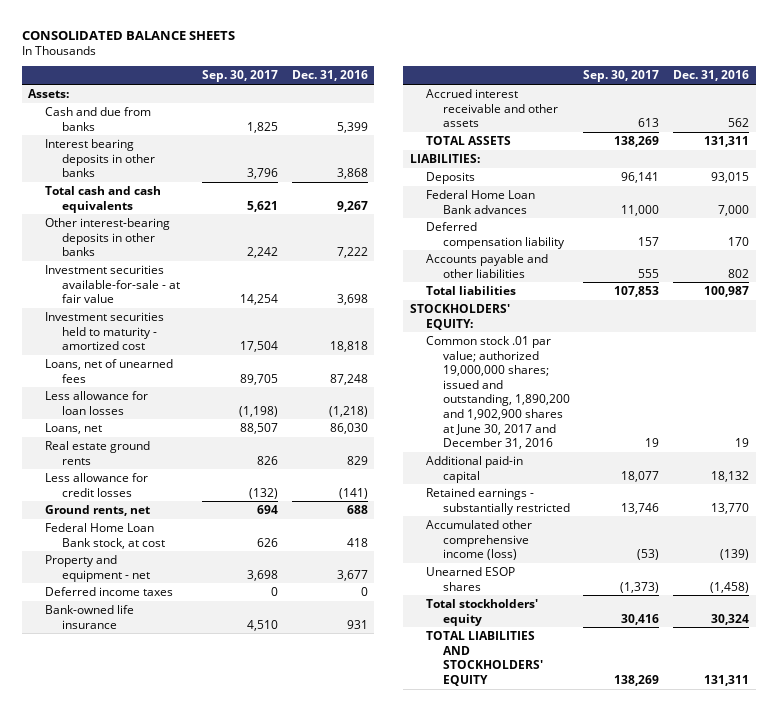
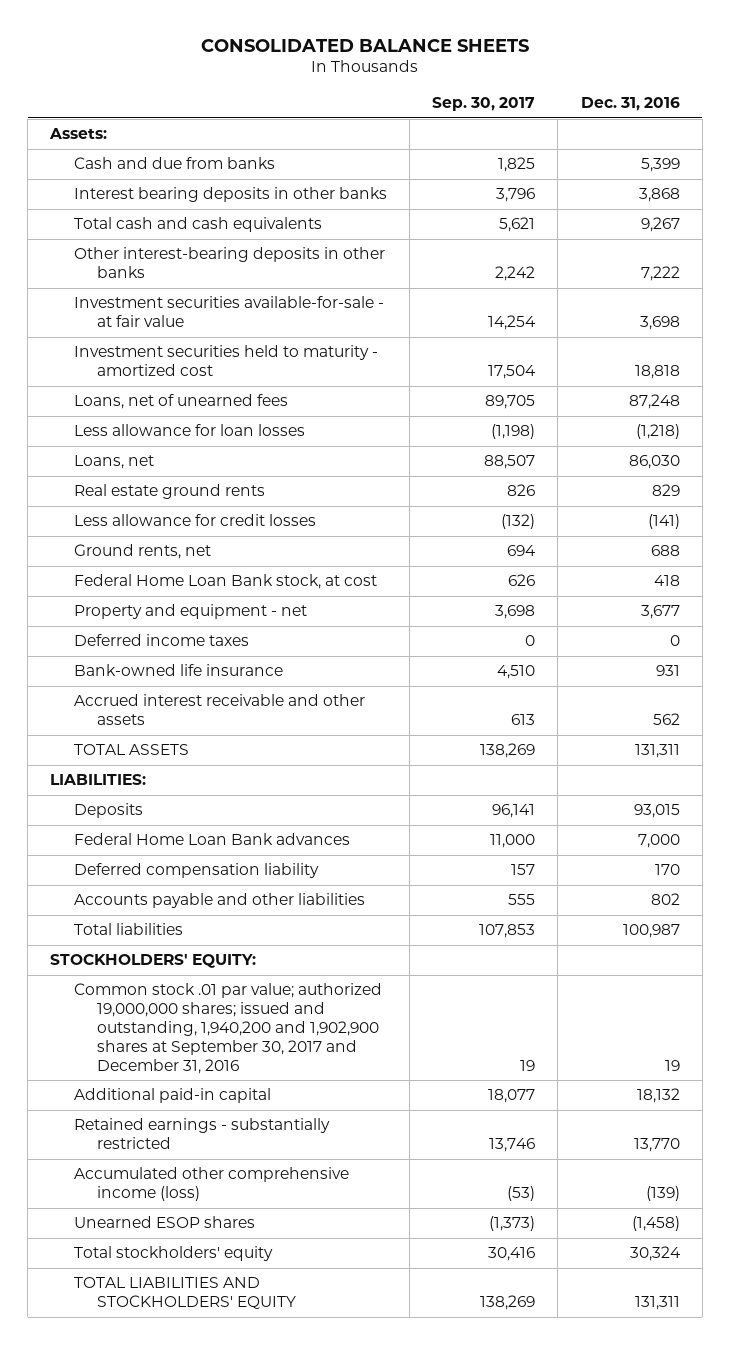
- Common stock .01 par value; authorized 19,000,000 shares; issued and outstanding, 1,890,200 and 1,902,900 shares at June 30, 2017 and December 31, 2016 | 19 | 19
+ Common stock .01 par value; authorized 19,000,000 shares; issued and outstanding, 1,940,200 and 1,902,900 shares at September 30, 2017 and December 31, 2016 | 19 | 19

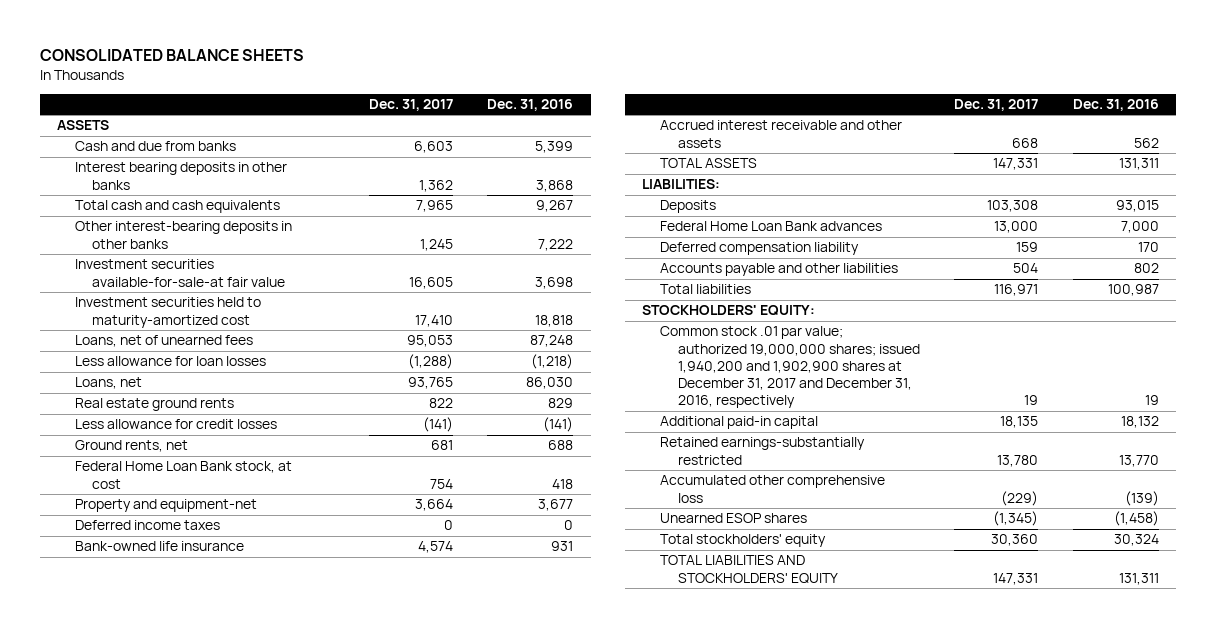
- | Sep. 30, 2017 | Dec. 31, 2016
+ | Dec. 31, 2017 | Dec. 31, 2016
- Assets:
+ ASSETS
- Investment securities available-for-sale - at fair value | 14,254 | 3,698
- Investment securities held to maturity - amortized cost | 17,504 | 18,818
+ Investment securities available-for-sale-at fair value | 16,605 | 3,698
+ Investment securities held to maturity-amortized cost | 17,410 | 18,818
- Property and equipment - net | 3,698 | 3,677
+ Property and equipment-net | 3,664 | 3,677
- Common stock .01 par value; authorized 19,000,000 shares; issued and outstanding, 1,940,200 and 1,902,900 shares at September 30, 2017 and December 31, 2016 | 19 | 19
+ Common stock .01 par value; authorized 19,000,000 shares; issued 1,940,200 and 1,902,900 shares at December 31, 2017 and December 31, 2016, respectively | 19 | 19
- Retained earnings - substantially restricted | 13,746 | 13,770
- Accumulated other comprehensive income (loss) | (53) | (139)
+ Retained earnings-substantially restricted | 13,780 | 13,770
+ Accumulated other comprehensive loss | (229) | (139)

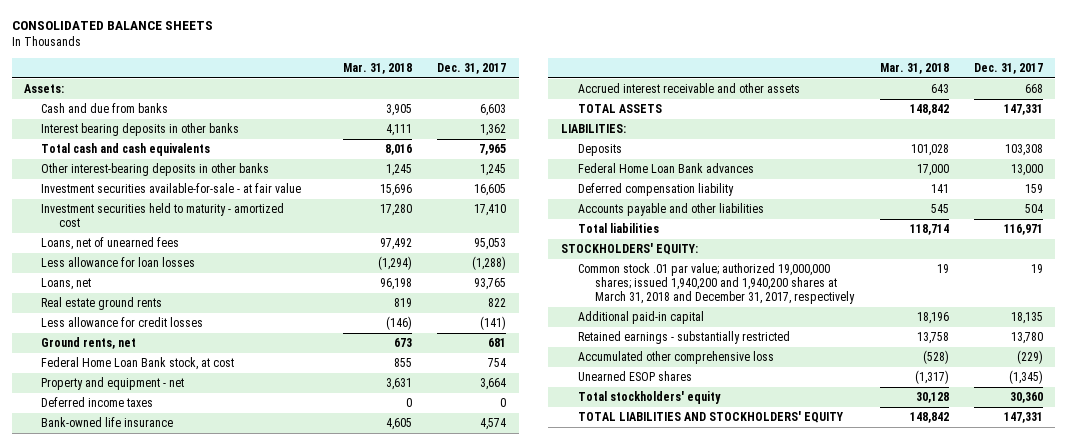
- | Dec. 31, 2017 | Dec. 31, 2016
+ | Mar. 31, 2018 | Dec. 31, 2017
- ASSETS
+ Assets:
- Investment securities available-for-sale-at fair value | 16,605 | 3,698
- Investment securities held to maturity-amortized cost | 17,410 | 18,818
+ Investment securities available-for-sale - at fair value | 15,696 | 16,605
+ Investment securities held to maturity - amortized cost | 17,280 | 17,410
- Property and equipment-net | 3,664 | 3,677
+ Property and equipment - net | 3,631 | 3,664
- Common stock .01 par value; authorized 19,000,000 shares; issued 1,940,200 and 1,902,900 shares at December 31, 2017 and December 31, 2016, respectively | 19 | 19
+ Common stock .01 par value; authorized 19,000,000 shares; issued 1,940,200 and 1,940,200 shares at March 31, 2018 and December 31, 2017, respectively | 19 | 19
- Retained earnings-substantially restricted | 13,780 | 13,770
+ Retained earnings - substantially restricted | 13,758 | 13,780

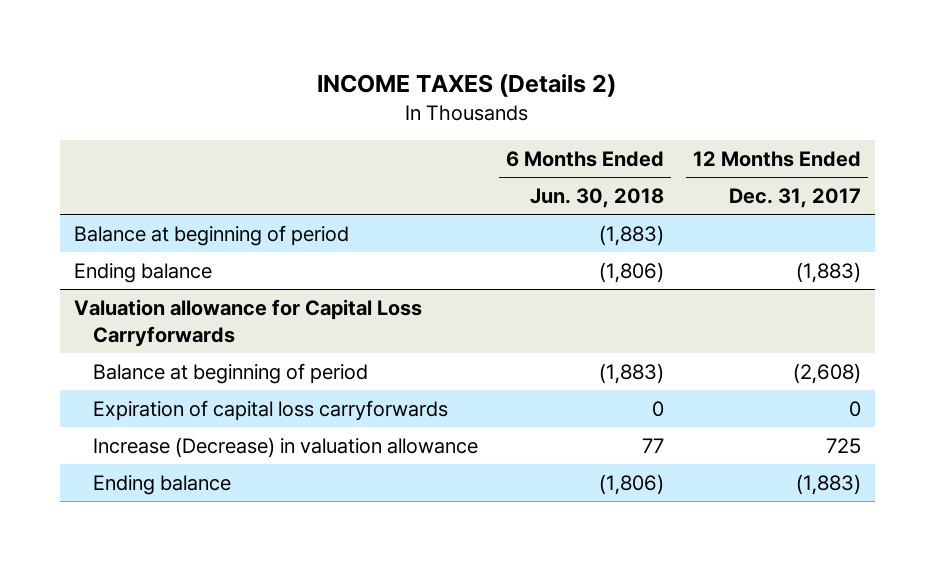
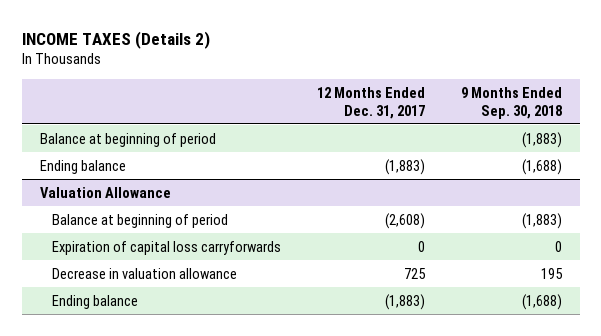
- | 6 Months Ended Jun. 30, 2018 | 12 Months Ended Dec. 31, 2017
+ | 12 Months Ended Dec. 31, 2017 | 9 Months Ended Sep. 30, 2018
- Valuation allowance for Capital Loss Carryforwards
+ Valuation Allowance
- Increase (Decrease) in valuation allowance | 77 | 725
+ Decrease in valuation allowance | 725 | 195

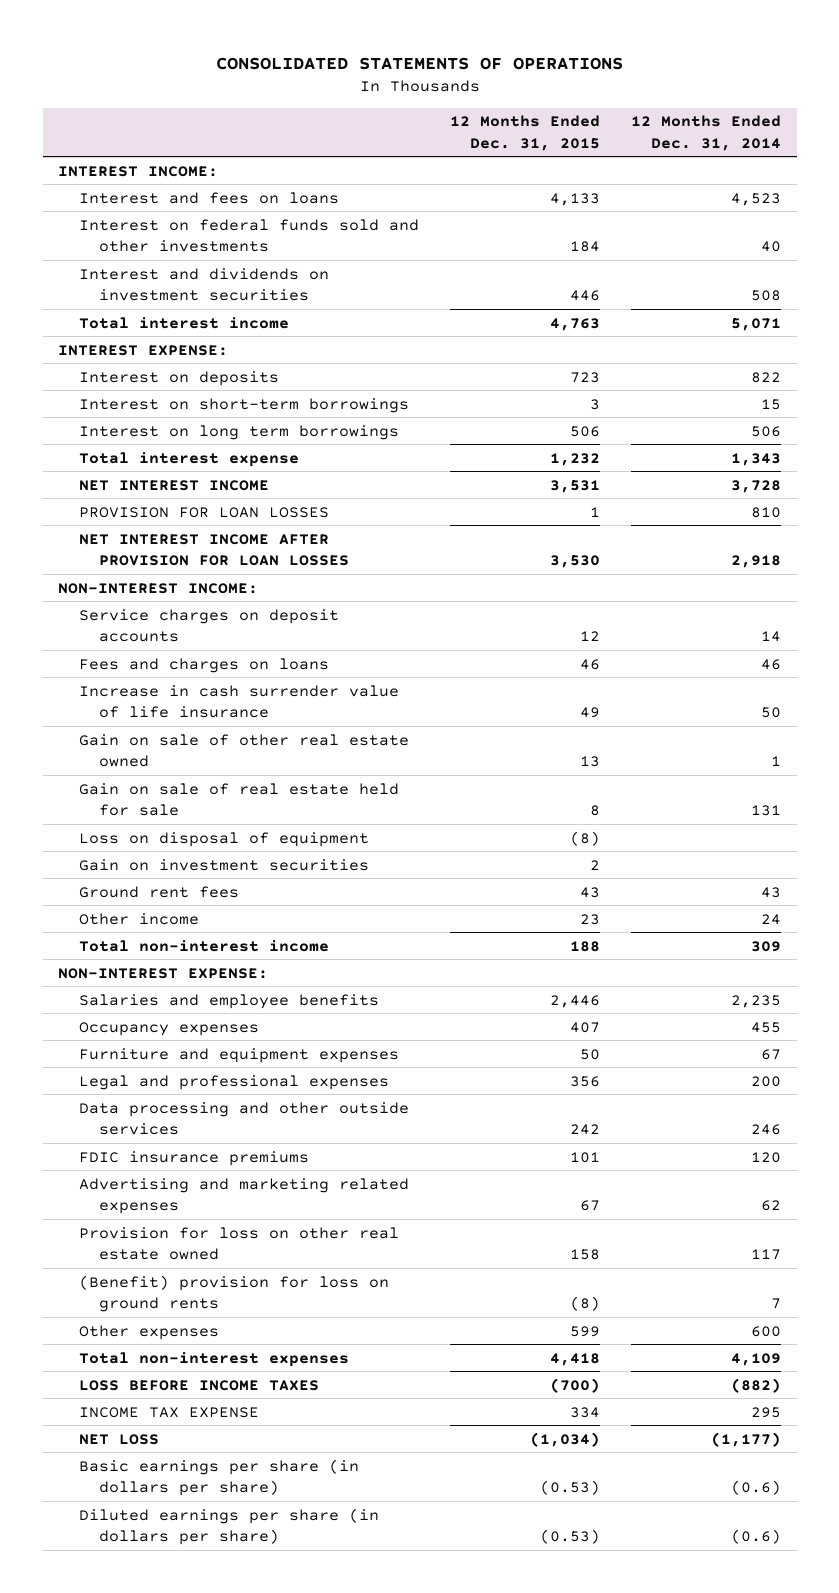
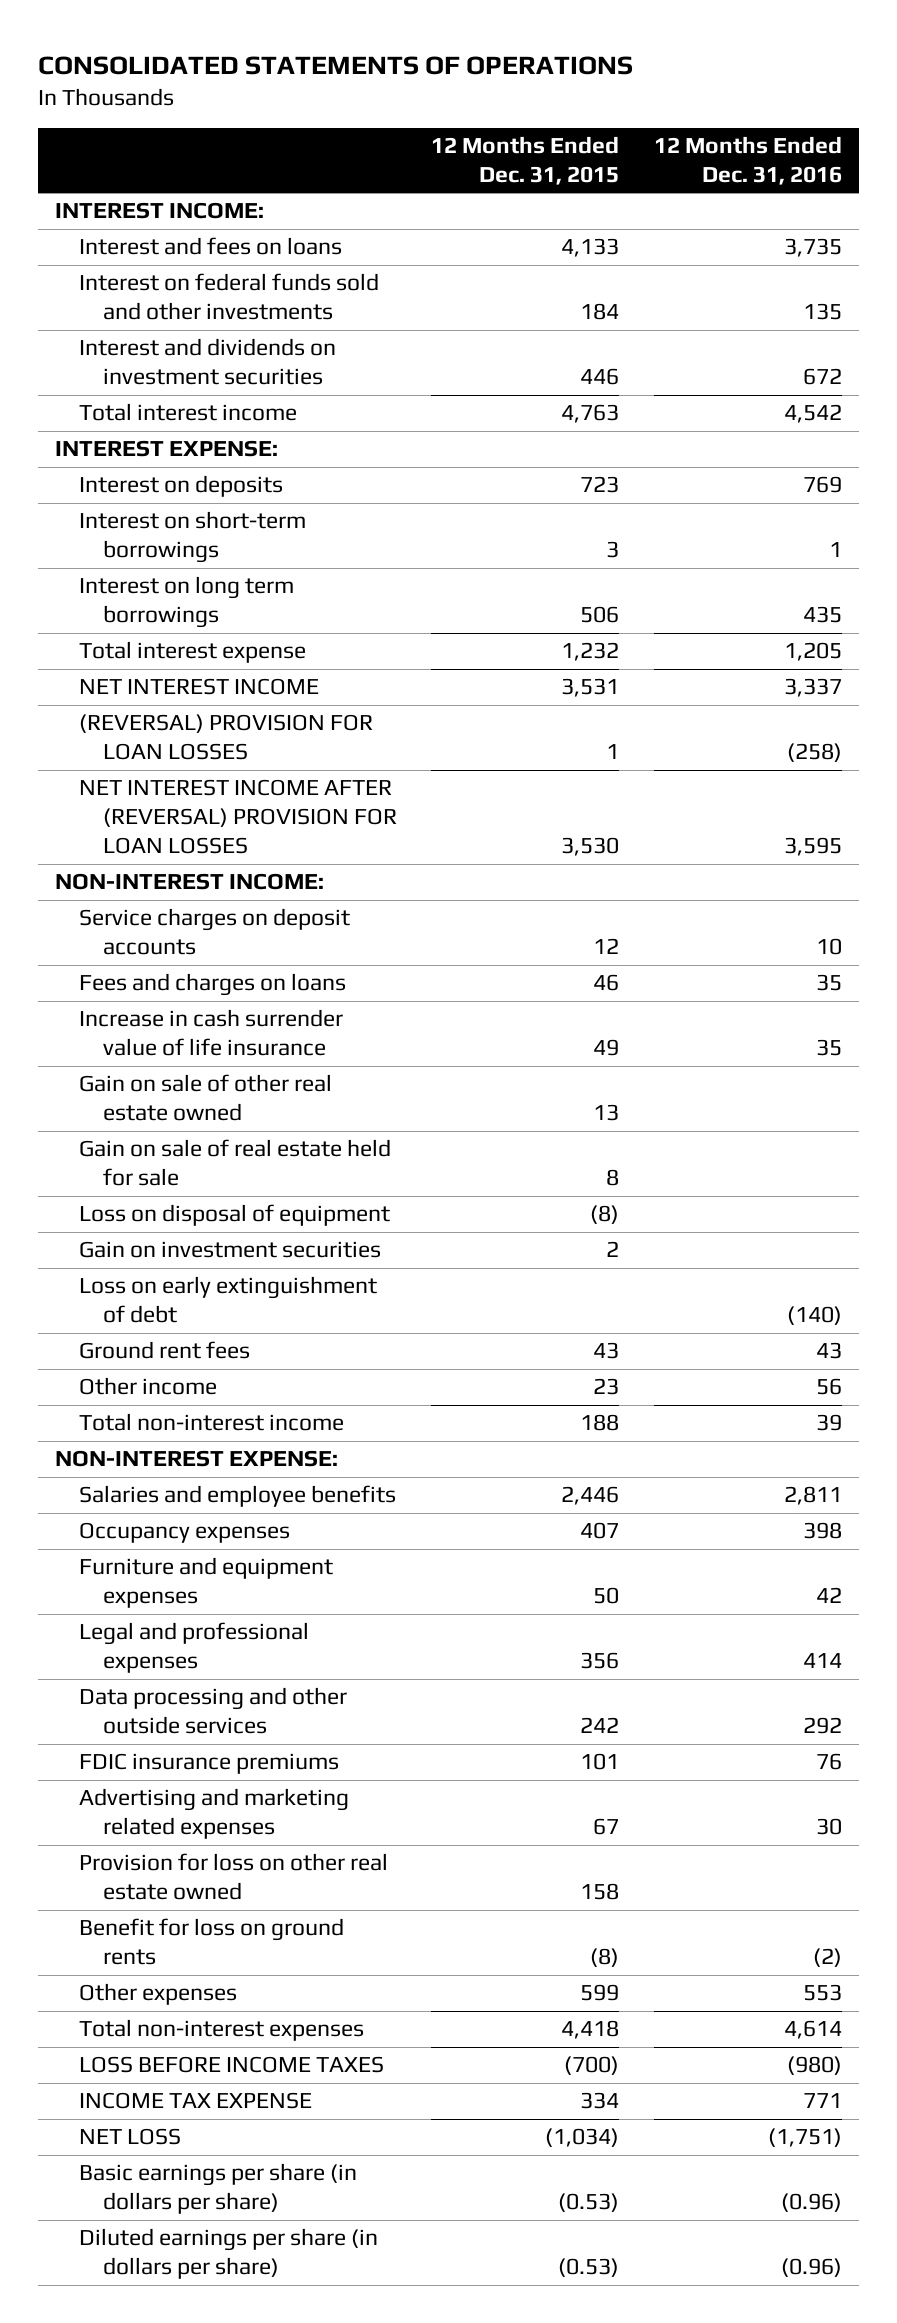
- | 12 Months Ended Dec. 31, 2015 | 12 Months Ended Dec. 31, 2014
+ | 12 Months Ended Dec. 31, 2015 | 12 Months Ended Dec. 31, 2016
- PROVISION FOR LOAN LOSSES | 1 | 810
- NET INTEREST INCOME AFTER PROVISION FOR LOAN LOSSES | 3,530 | 2,918
+ (REVERSAL) PROVISION FOR LOAN LOSSES | 1 | (258)
+ NET INTEREST INCOME AFTER (REVERSAL) PROVISION FOR LOAN LOSSES | 3,530 | 3,595
+ Loss on early extinguishment of debt | | (140)
- (Benefit) provision for loss on ground rents | (8) | 7
+ Benefit for loss on ground rents | (8) | (2)

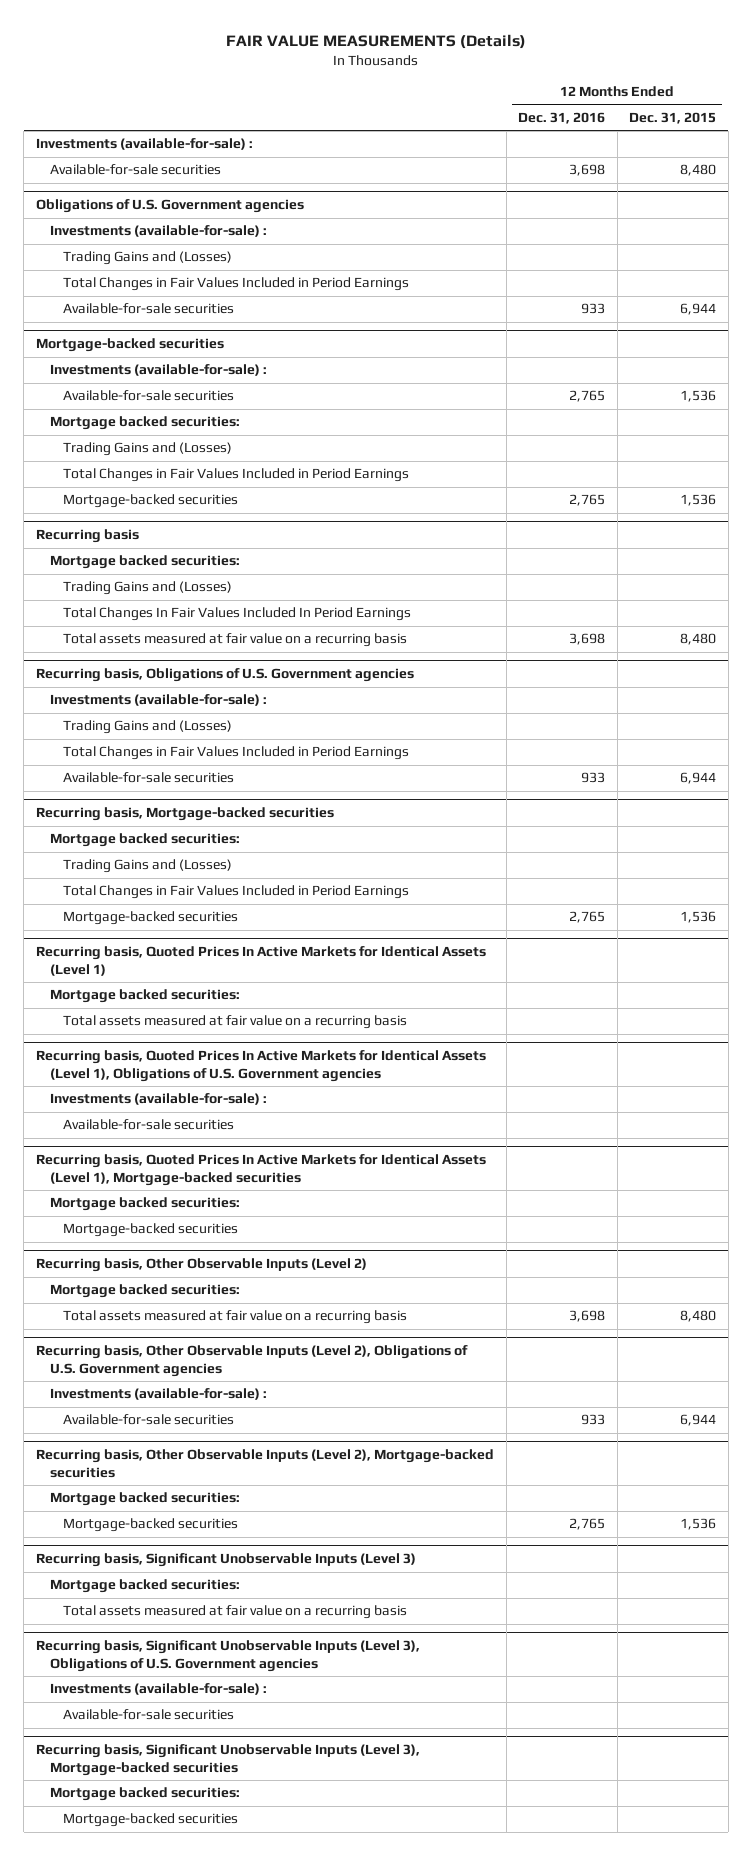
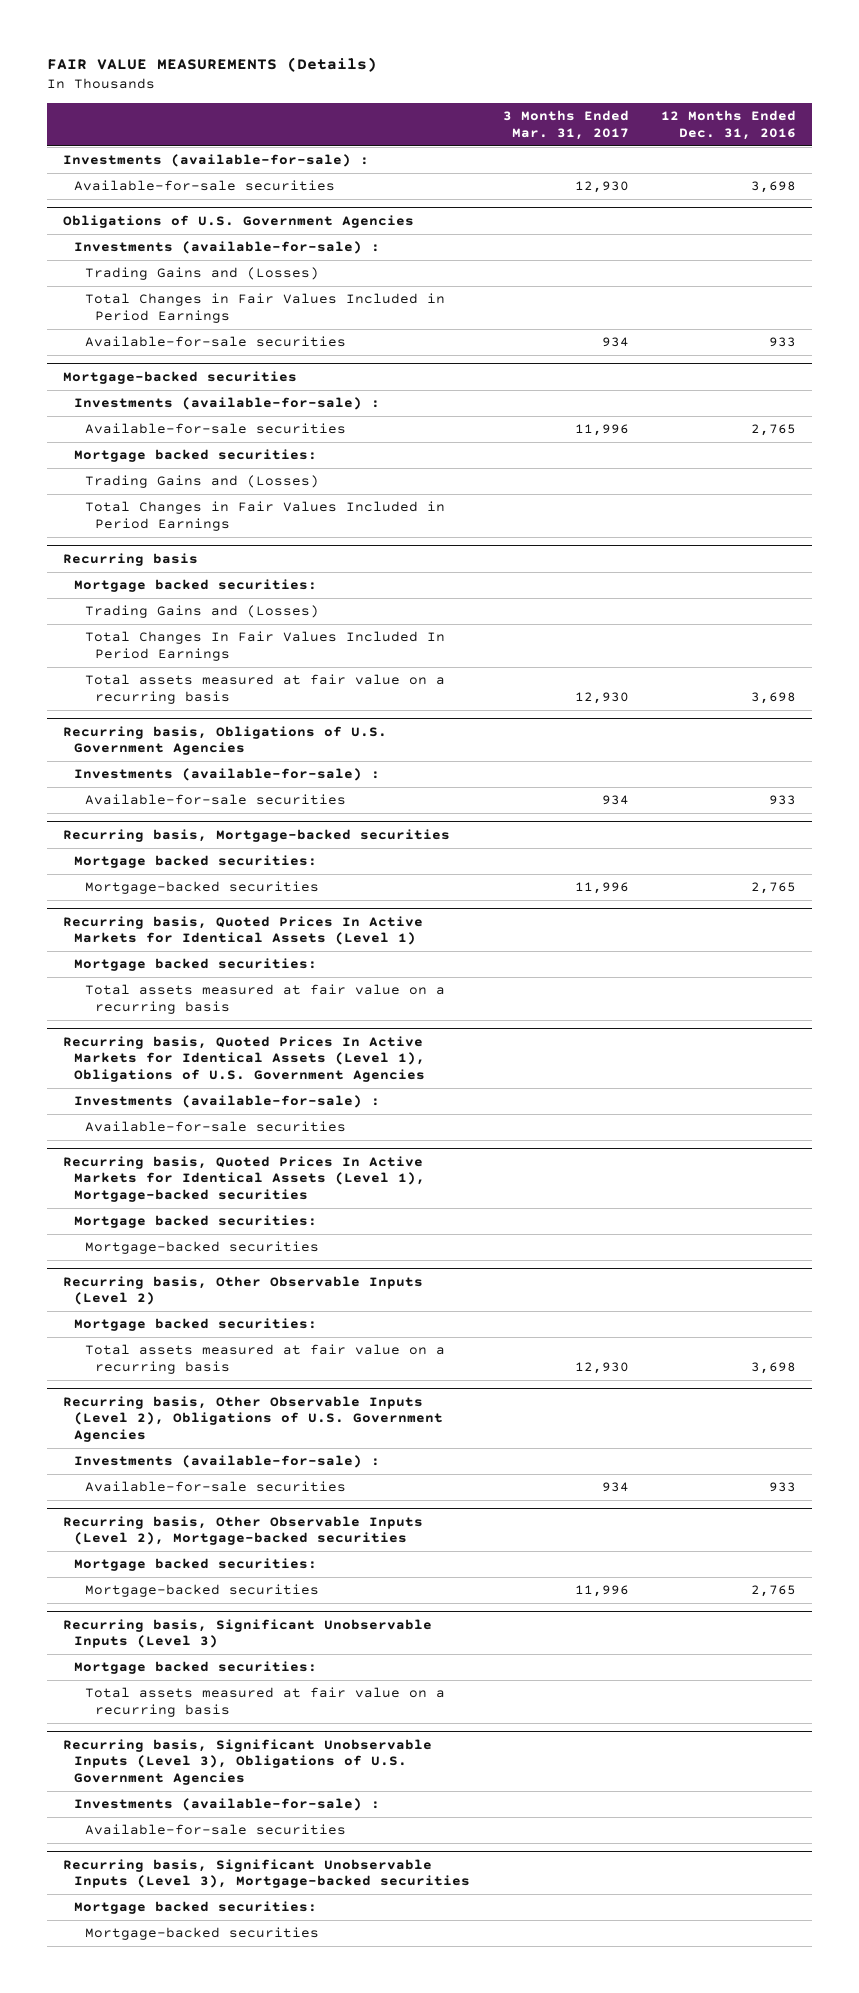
- | 12 Months Ended Dec. 31, 2016 | 12 Months Ended Dec. 31, 2015
+ | 3 Months Ended Mar. 31, 2017 | 12 Months Ended Dec. 31, 2016
- Obligations of U.S. Government agencies
+ Obligations of U.S. Government Agencies
@ Mortgage-backed securities
- Mortgage-backed securities | 2,765 | 1,536
- Recurring basis, Obligations of U.S. Government agencies
+ Recurring basis, Obligations of U.S. Government Agencies
- Trading Gains and (Losses)
- Total Changes in Fair Values Included in Period Earnings
@ Recurring basis, Mortgage-backed securities
- Trading Gains and (Losses)
- Total Changes in Fair Values Included in Period Earnings
- Recurring basis, Quoted Prices In Active Markets for Identical Assets (Level 1), Obligations of U.S. Government agencies
+ Recurring basis, Quoted Prices In Active Markets for Identical Assets (Level 1), Obligations of U.S. Government Agencies
- Recurring basis, Other Observable Inputs (Level 2), Obligations of U.S. Government agencies
+ Recurring basis, Other Observable Inputs (Level 2), Obligations of U.S. Government Agencies
- Recurring basis, Significant Unobservable Inputs (Level 3), Obligations of U.S. Government agencies
+ Recurring basis, Significant Unobservable Inputs (Level 3), Obligations of U.S. Government Agencies

